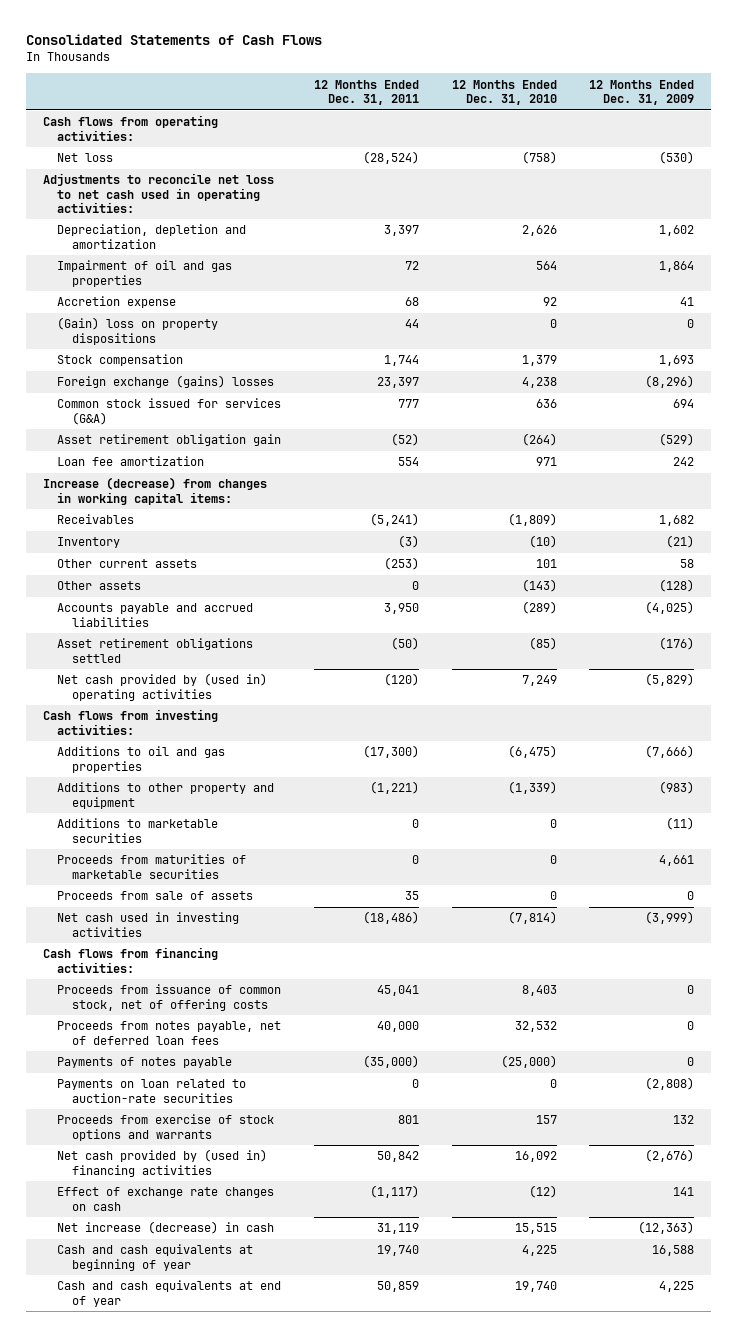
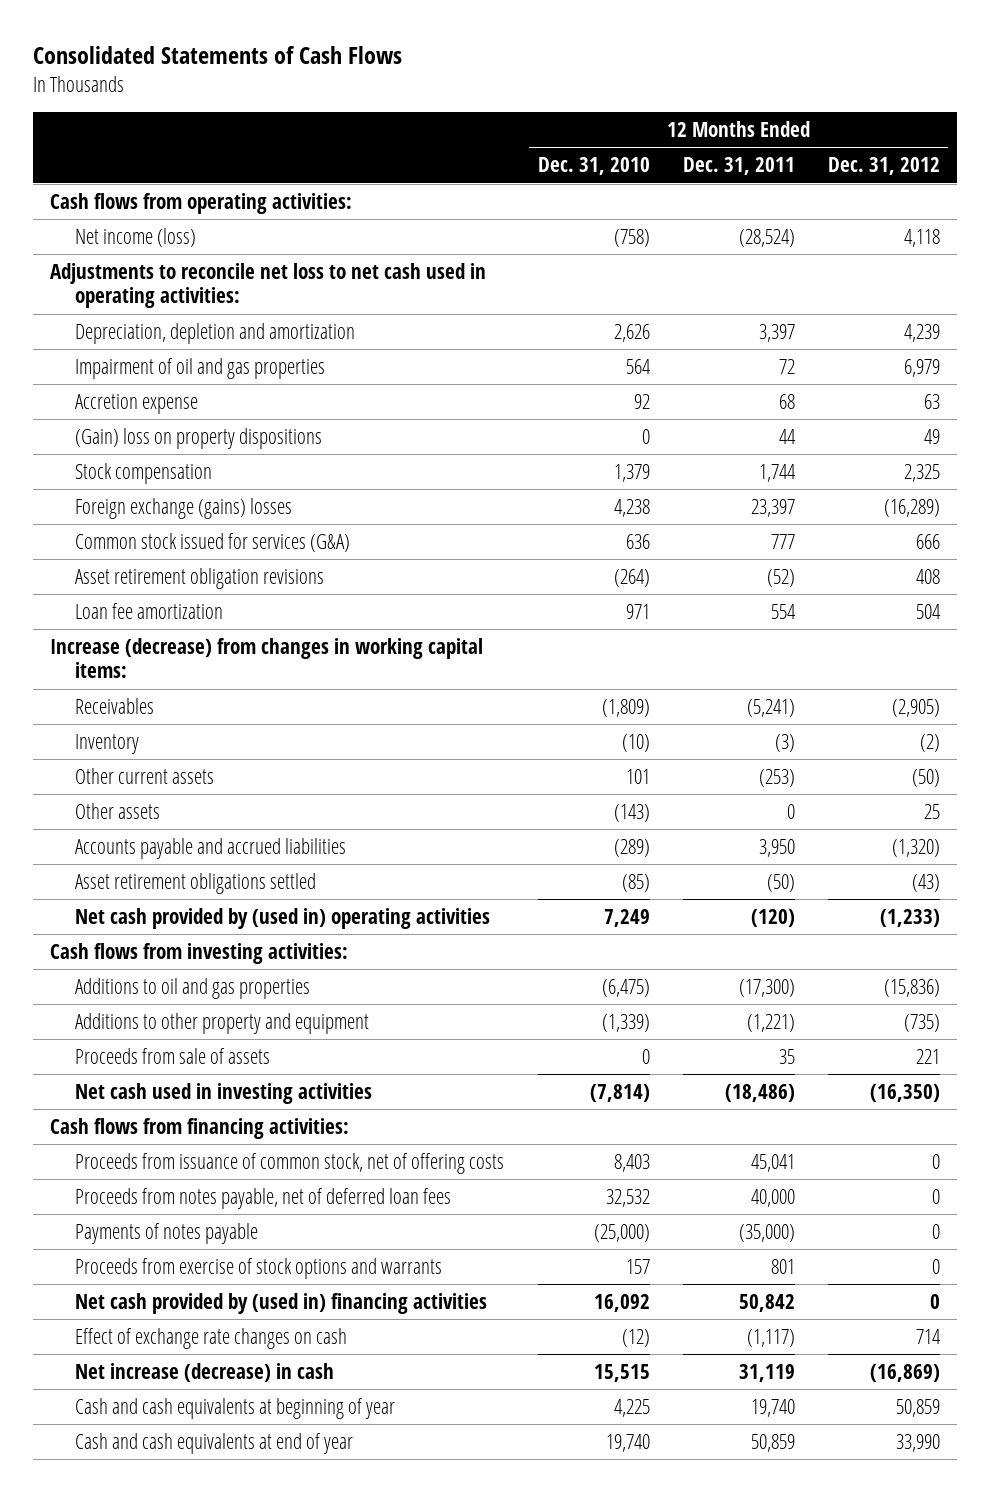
- | 12 Months Ended Dec. 31, 2011 | 12 Months Ended Dec. 31, 2010 | 12 Months Ended Dec. 31, 2009
+ | 12 Months Ended Dec. 31, 2010 | 12 Months Ended Dec. 31, 2011 | 12 Months Ended Dec. 31, 2012
- Net loss | (28,524) | (758) | (530)
+ Net income (loss) | (758) | (28,524) | 4,118
- Asset retirement obligation gain | (52) | (264) | (529)
+ Asset retirement obligation revisions | (264) | (52) | 408
- Additions to marketable securities | 0 | 0 | (11)
- Proceeds from maturities of marketable securities | 0 | 0 | 4,661
- Payments on loan related to auction-rate securities | 0 | 0 | (2,808)

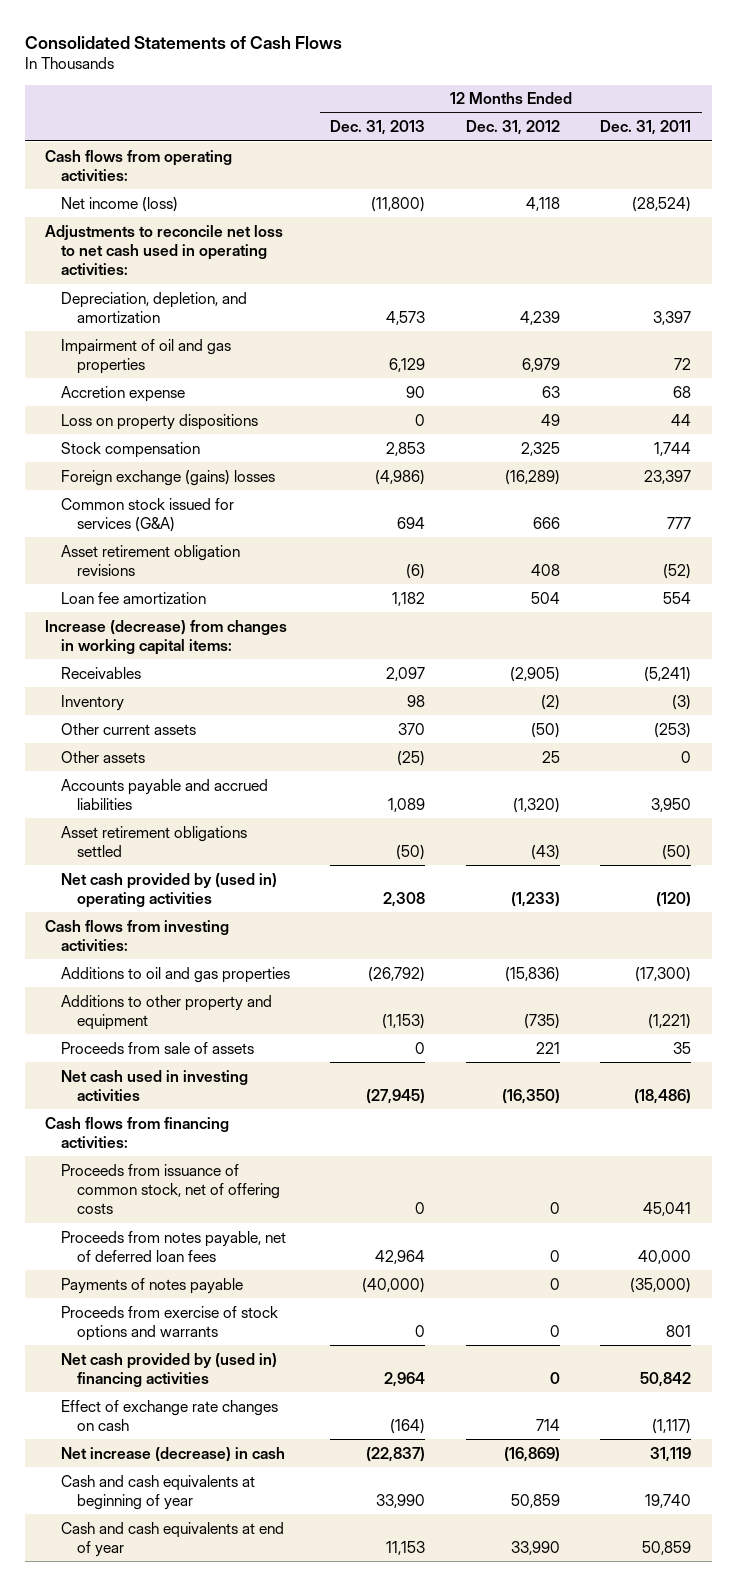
- | 12 Months Ended Dec. 31, 2010 | 12 Months Ended Dec. 31, 2011 | 12 Months Ended Dec. 31, 2012
+ | 12 Months Ended Dec. 31, 2013 | 12 Months Ended Dec. 31, 2012 | 12 Months Ended Dec. 31, 2011
- Depreciation, depletion and amortization | 2,626 | 3,397 | 4,239
+ Depreciation, depletion, and amortization | 4,573 | 4,239 | 3,397
- (Gain) loss on property dispositions | 0 | 44 | 49
+ Loss on property dispositions | 0 | 49 | 44

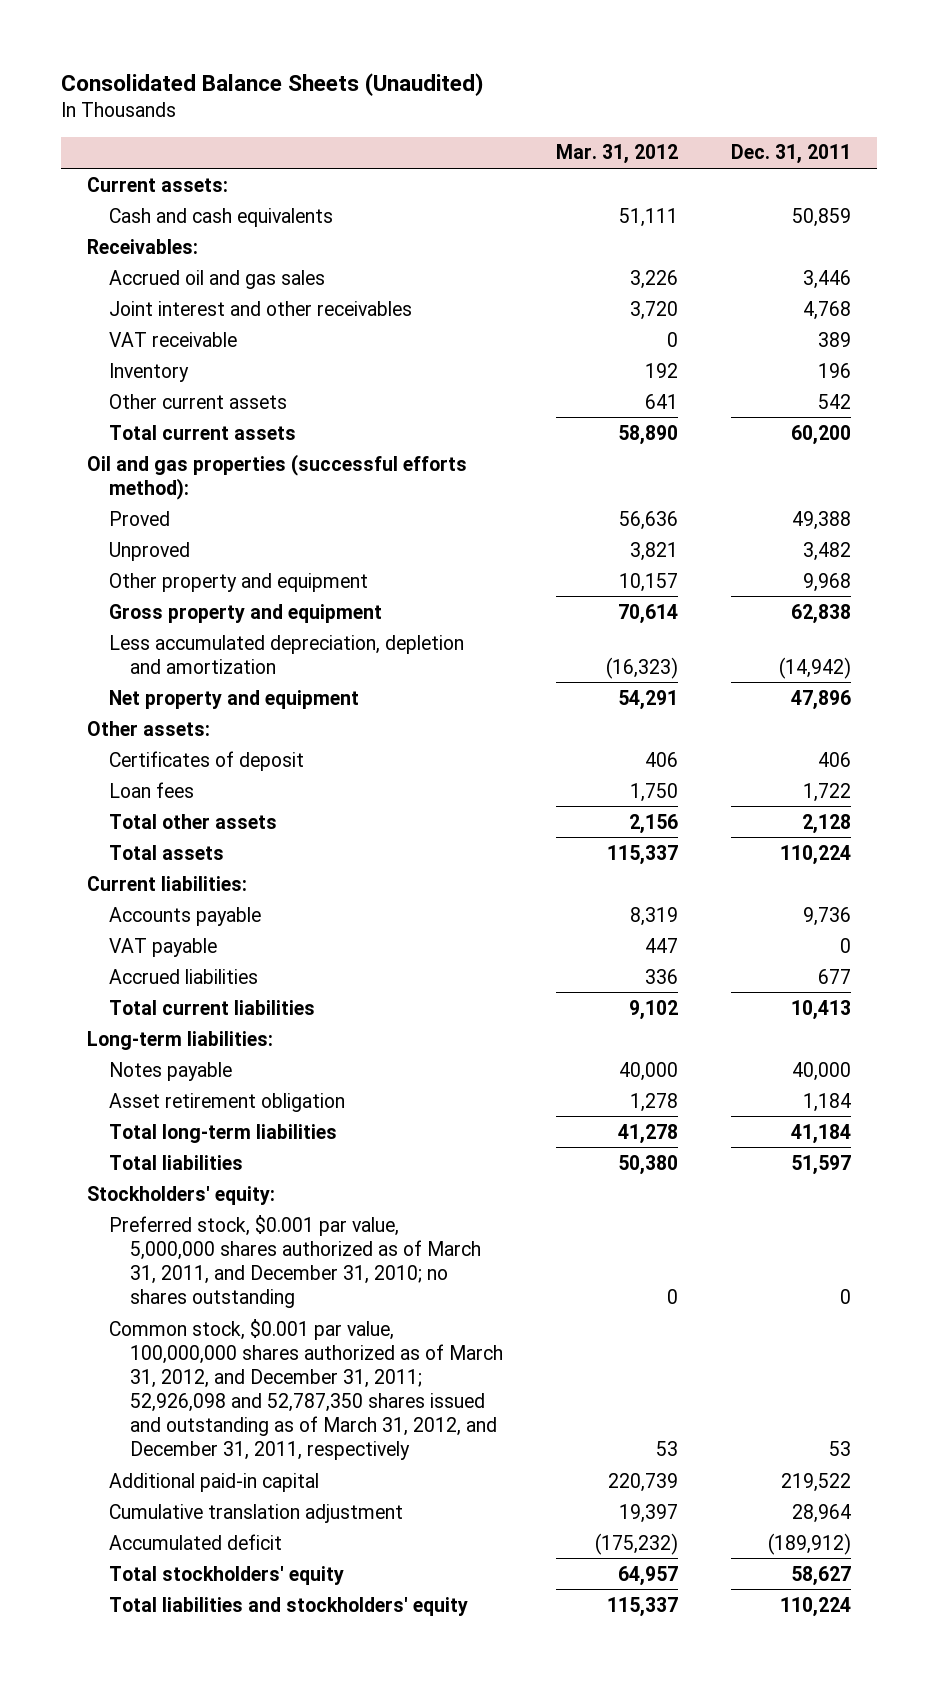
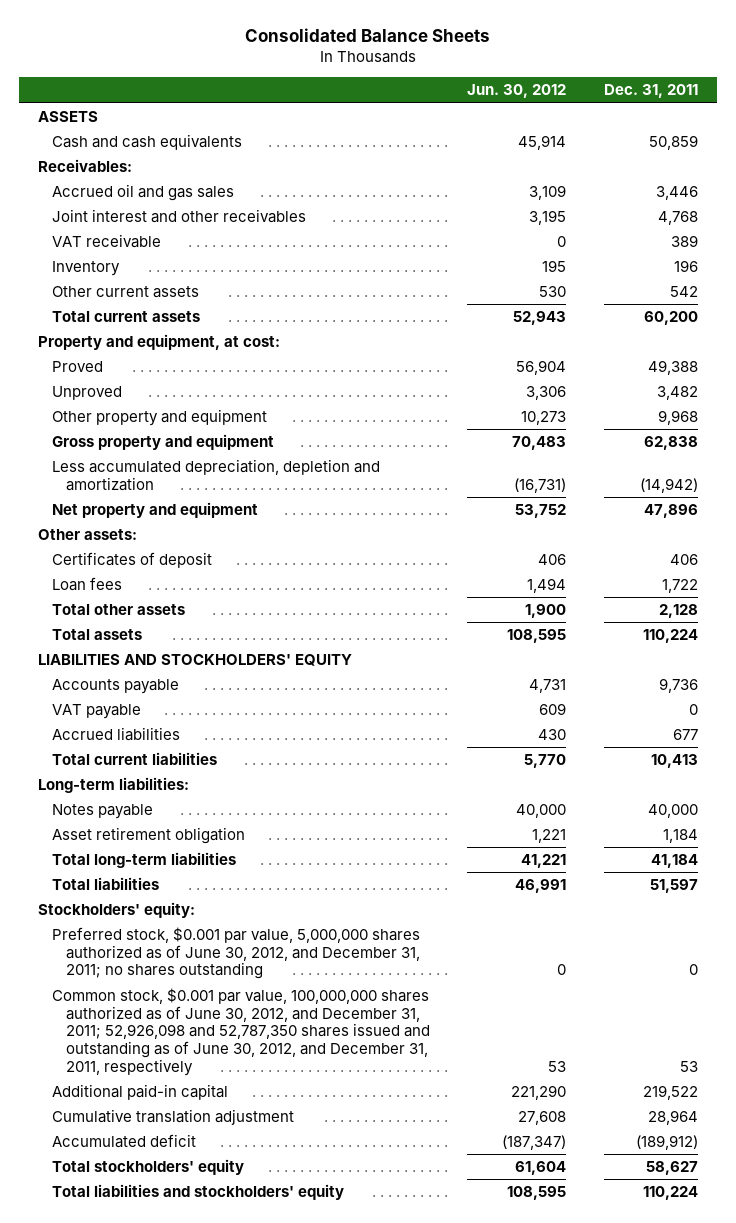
- Consolidated Balance Sheets (Unaudited)
+ Consolidated Balance Sheets
- | Mar. 31, 2012 | Dec. 31, 2011
+ | Jun. 30, 2012 | Dec. 31, 2011
- Current assets:
+ ASSETS
- Oil and gas properties (successful efforts method):
+ Property and equipment, at cost:
- Current liabilities:
+ LIABILITIES AND STOCKHOLDERS' EQUITY
- Preferred stock, $0.001 par value, 5,000,000 shares authorized as of March 31, 2011, and December 31, 2010; no shares outstanding | 0 | 0
- Common stock, $0.001 par value, 100,000,000 shares authorized as of March 31, 2012, and December 31, 2011; 52,926,098 and 52,787,350 shares issued and outstanding as of March 31, 2012, and December 31, 2011, respectively | 53 | 53
+ Preferred stock, $0.001 par value, 5,000,000 shares authorized as of June 30, 2012, and December 31, 2011; no shares outstanding | 0 | 0
+ Common stock, $0.001 par value, 100,000,000 shares authorized as of June 30, 2012, and December 31, 2011; 52,926,098 and 52,787,350 shares issued and outstanding as of June 30, 2012, and December 31, 2011, respectively | 53 | 53

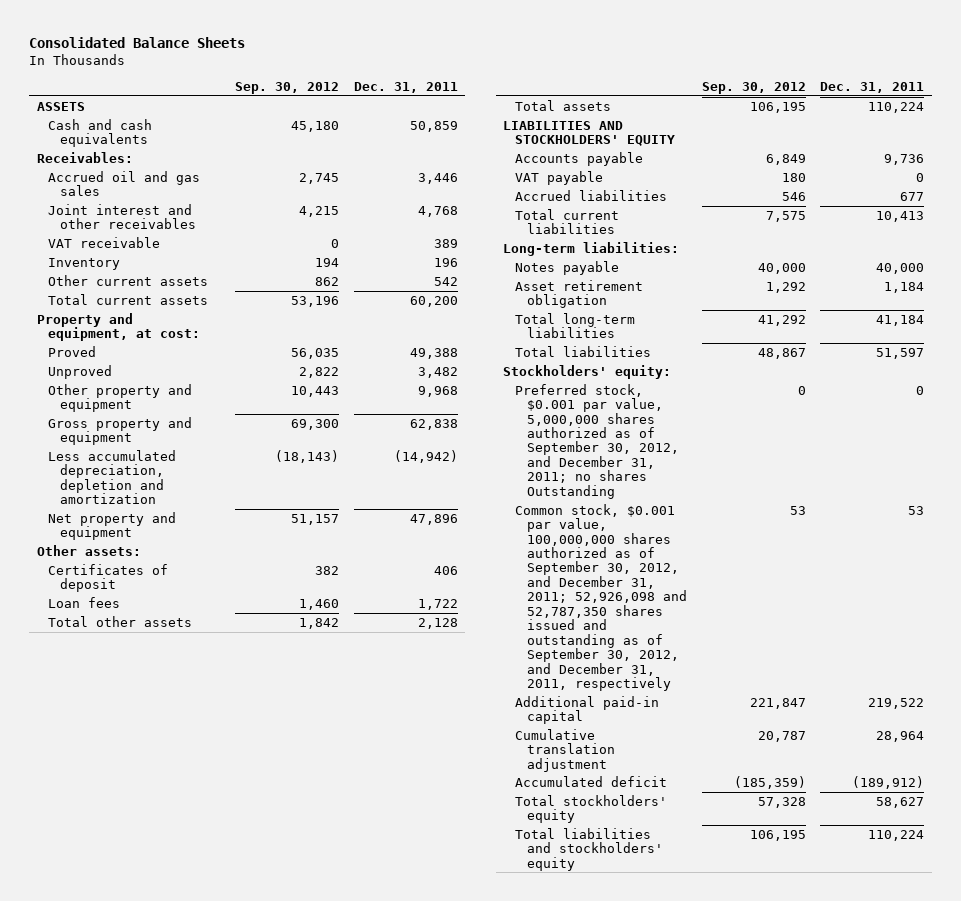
- | Jun. 30, 2012 | Dec. 31, 2011
+ | Sep. 30, 2012 | Dec. 31, 2011
- Preferred stock, $0.001 par value, 5,000,000 shares authorized as of June 30, 2012, and December 31, 2011; no shares outstanding | 0 | 0
- Common stock, $0.001 par value, 100,000,000 shares authorized as of June 30, 2012, and December 31, 2011; 52,926,098 and 52,787,350 shares issued and outstanding as of June 30, 2012, and December 31, 2011, respectively | 53 | 53
+ Preferred stock, $0.001 par value, 5,000,000 shares authorized as of September 30, 2012, and December 31, 2011; no shares Outstanding | 0 | 0
+ Common stock, $0.001 par value, 100,000,000 shares authorized as of September 30, 2012, and December 31, 2011; 52,926,098 and 52,787,350 shares issued and outstanding as of September 30, 2012, and December 31, 2011, respectively | 53 | 53

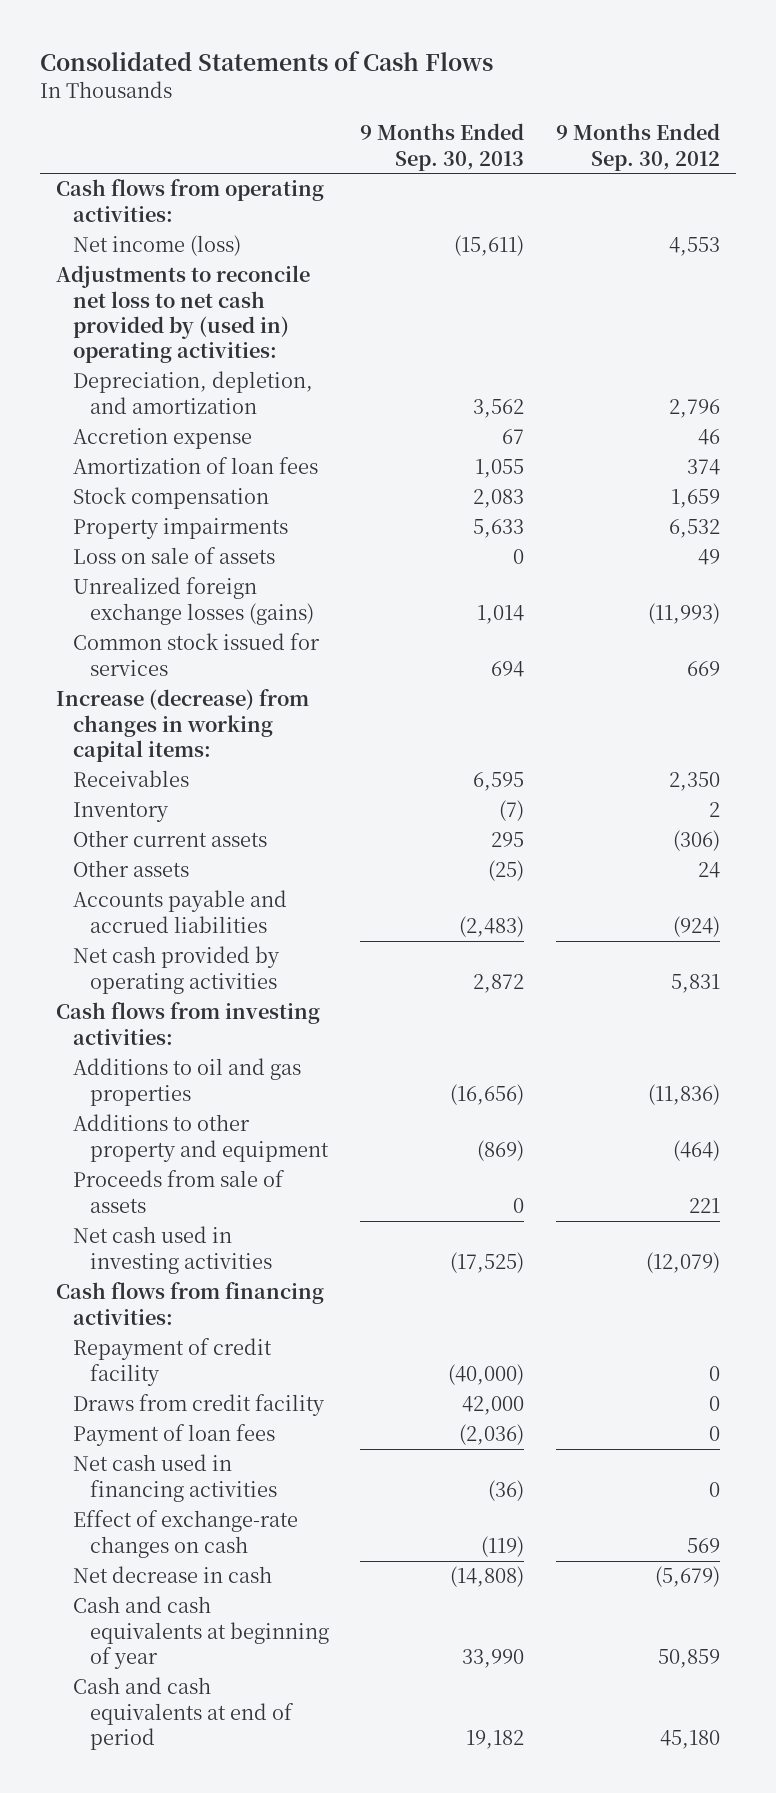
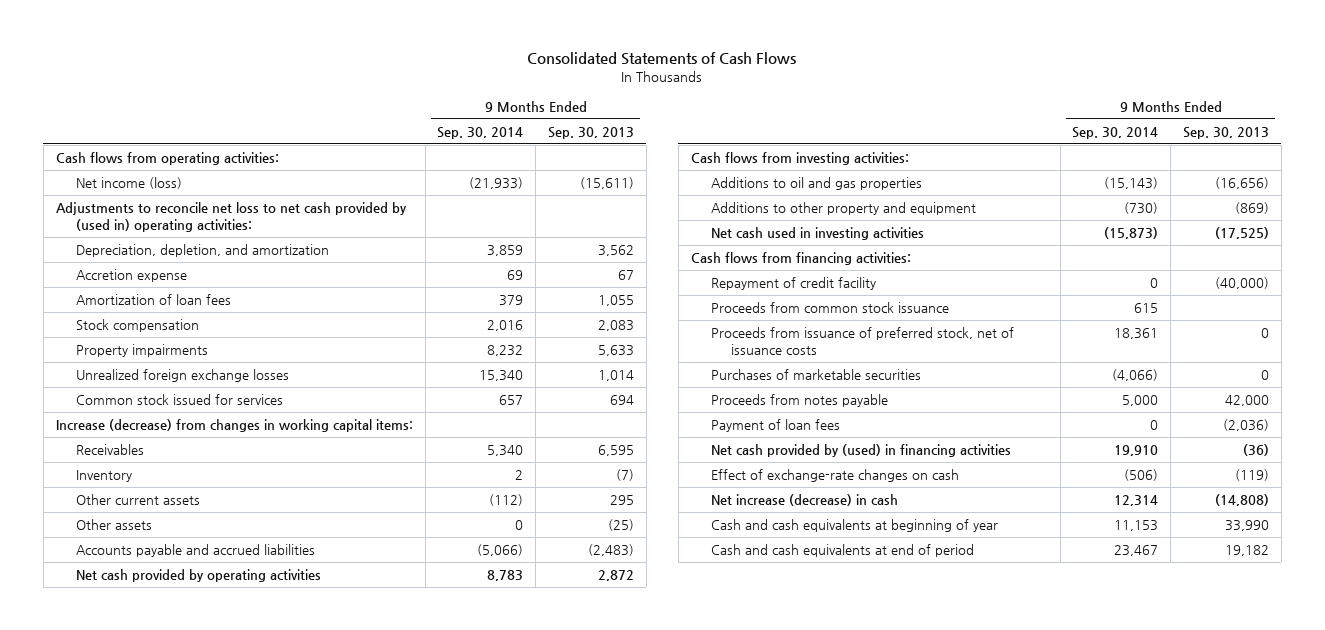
- | 9 Months Ended Sep. 30, 2013 | 9 Months Ended Sep. 30, 2012
+ | 9 Months Ended Sep. 30, 2014 | 9 Months Ended Sep. 30, 2013
- Loss on sale of assets | 0 | 49
- Unrealized foreign exchange losses (gains) | 1,014 | (11,993)
+ Unrealized foreign exchange losses | 15,340 | 1,014
- Proceeds from sale of assets | 0 | 221
- Draws from credit facility | 42,000 | 0
+ Proceeds from common stock issuance | 615 |
+ Proceeds from issuance of preferred stock, net of issuance costs | 18,361 | 0
+ Purchases of marketable securities | (4,066) | 0
+ Proceeds from notes payable | 5,000 | 42,000
- Net cash used in financing activities | (36) | 0
+ Net cash provided by (used) in financing activities | 19,910 | (36)
- Net decrease in cash | (14,808) | (5,679)
+ Net increase (decrease) in cash | 12,314 | (14,808)

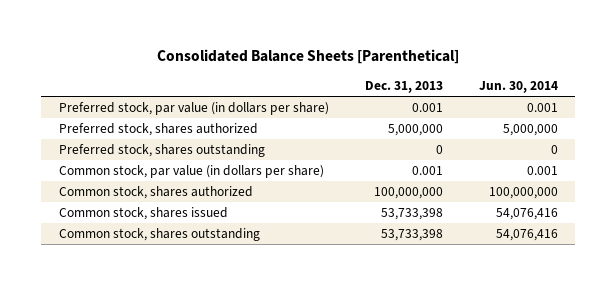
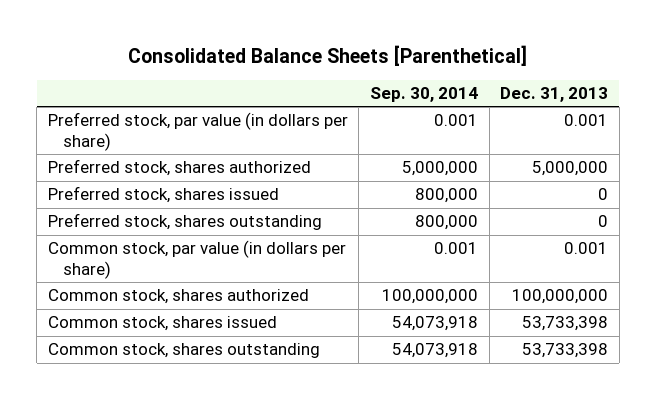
- | Dec. 31, 2013 | Jun. 30, 2014
+ | Sep. 30, 2014 | Dec. 31, 2013
+ Preferred stock, shares issued | 800,000 | 0

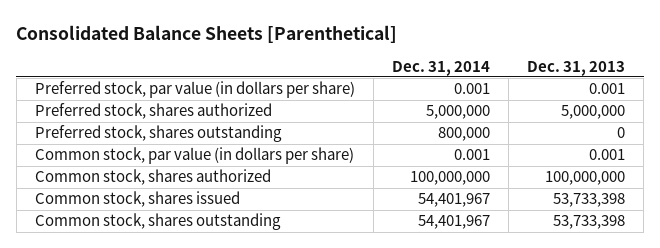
- | Sep. 30, 2014 | Dec. 31, 2013
+ | Dec. 31, 2014 | Dec. 31, 2013
- Preferred stock, shares issued | 800,000 | 0

